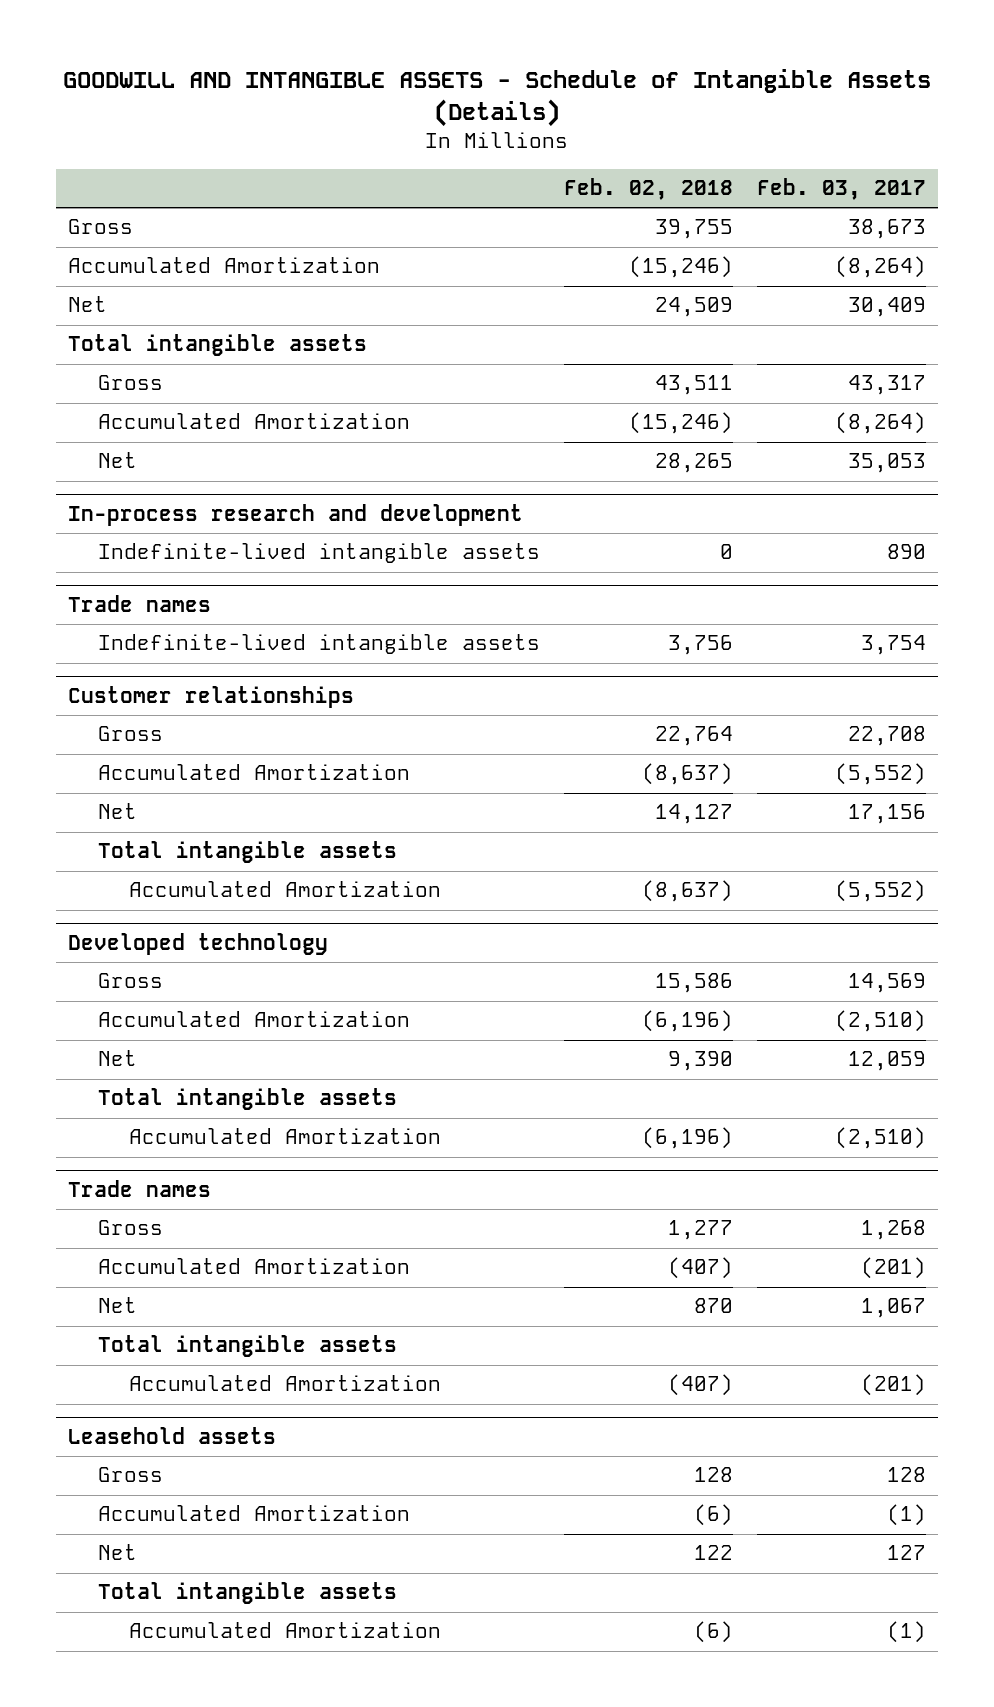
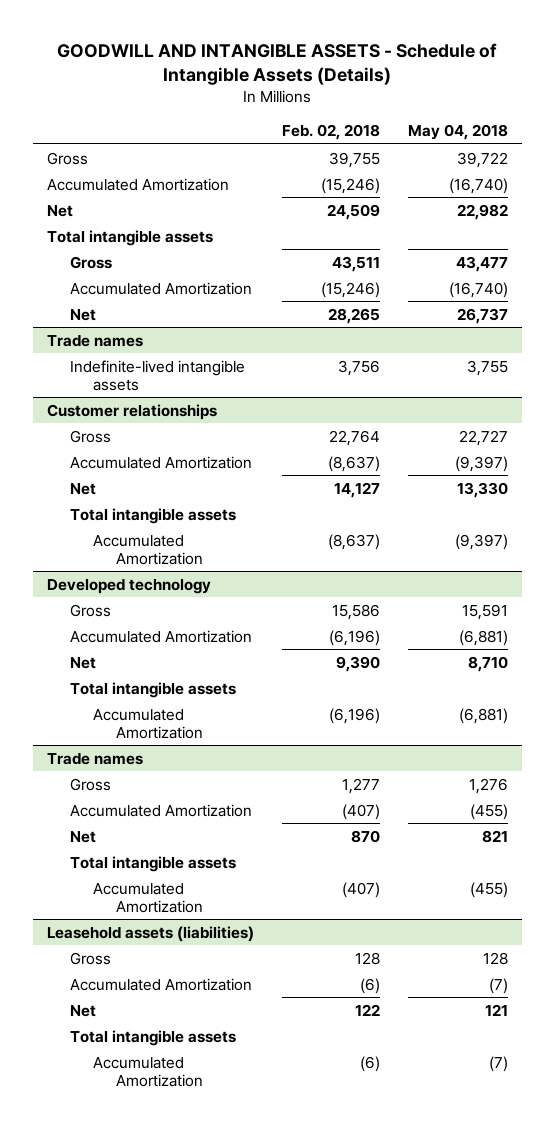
- | Feb. 02, 2018 | Feb. 03, 2017
+ | Feb. 02, 2018 | May 04, 2018
- In-process research and development
- Indefinite-lived intangible assets | 0 | 890
- Leasehold assets
+ Leasehold assets (liabilities)

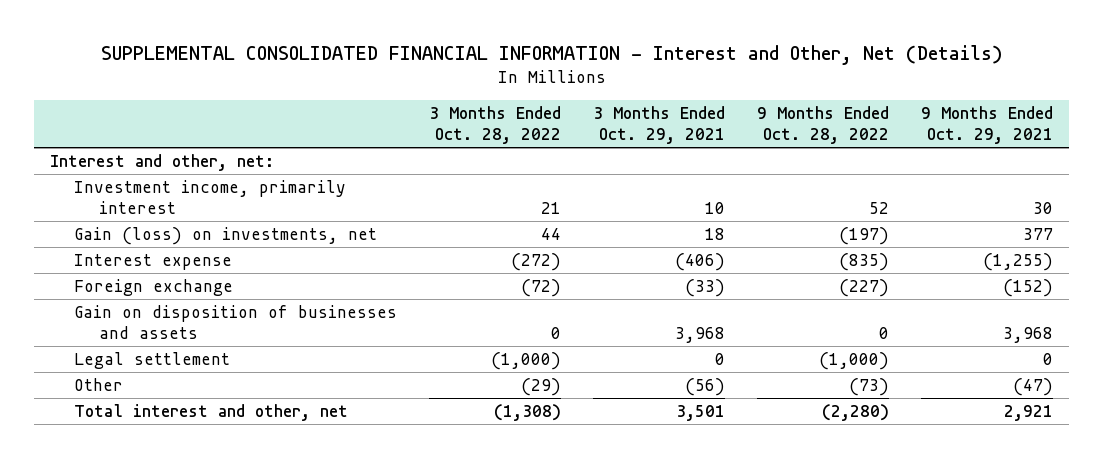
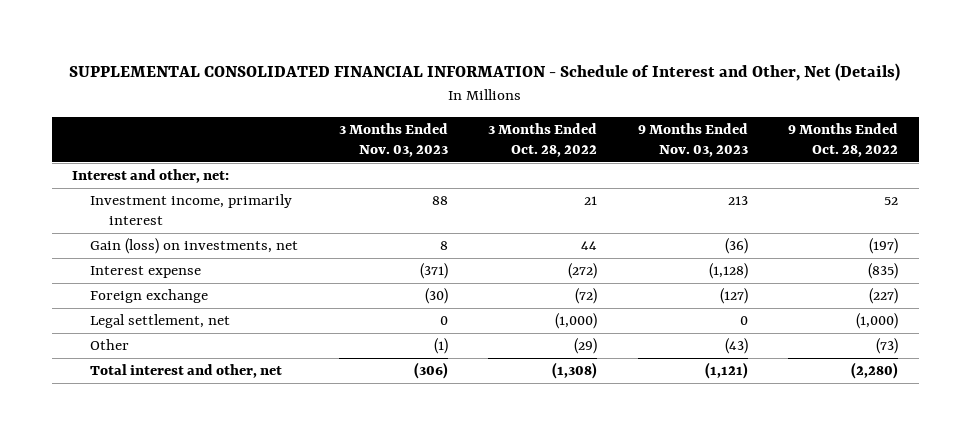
- SUPPLEMENTAL CONSOLIDATED FINANCIAL INFORMATION - Interest and Other, Net (Details)
+ SUPPLEMENTAL CONSOLIDATED FINANCIAL INFORMATION - Schedule of Interest and Other, Net (Details)
- | 3 Months Ended Oct. 28, 2022 | 3 Months Ended Oct. 29, 2021 | 9 Months Ended Oct. 28, 2022 | 9 Months Ended Oct. 29, 2021
+ | 3 Months Ended Nov. 03, 2023 | 3 Months Ended Oct. 28, 2022 | 9 Months Ended Nov. 03, 2023 | 9 Months Ended Oct. 28, 2022
- Gain on disposition of businesses and assets | 0 | 3,968 | 0 | 3,968
- Legal settlement | (1,000) | 0 | (1,000) | 0
+ Legal settlement, net | 0 | (1,000) | 0 | (1,000)

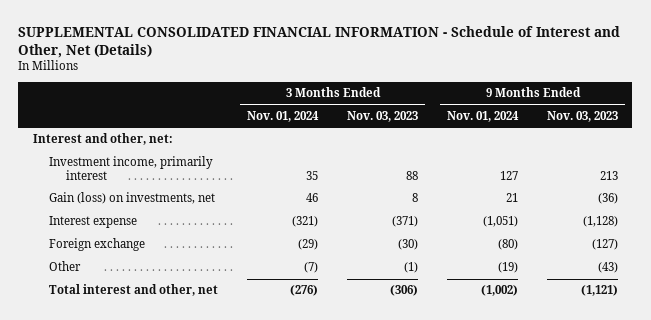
- | 3 Months Ended Nov. 03, 2023 | 3 Months Ended Oct. 28, 2022 | 9 Months Ended Nov. 03, 2023 | 9 Months Ended Oct. 28, 2022
+ | 3 Months Ended Nov. 01, 2024 | 3 Months Ended Nov. 03, 2023 | 9 Months Ended Nov. 01, 2024 | 9 Months Ended Nov. 03, 2023
- Legal settlement, net | 0 | (1,000) | 0 | (1,000)

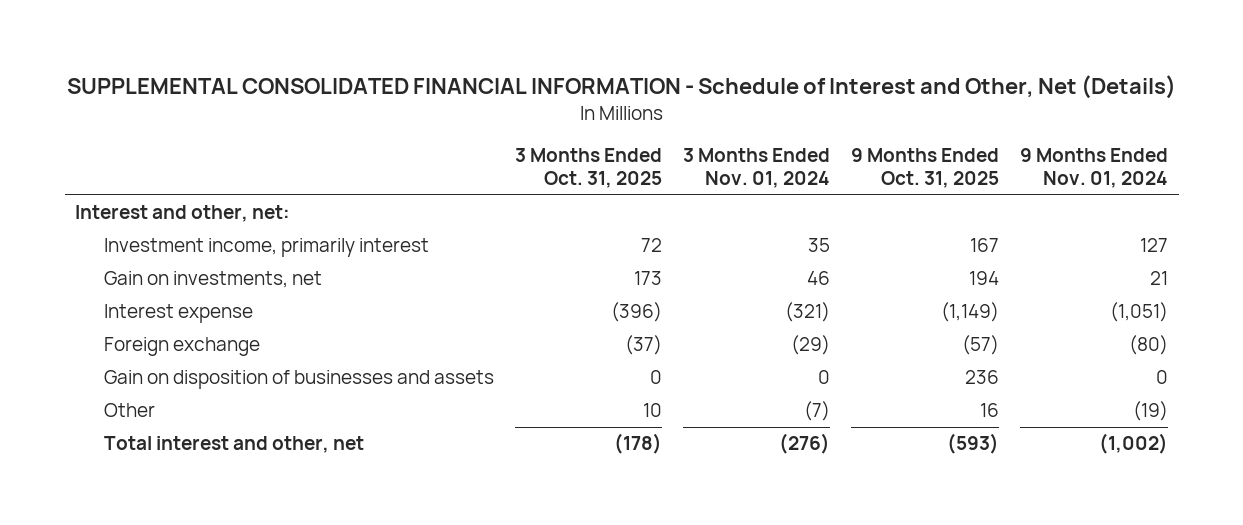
- | 3 Months Ended Nov. 01, 2024 | 3 Months Ended Nov. 03, 2023 | 9 Months Ended Nov. 01, 2024 | 9 Months Ended Nov. 03, 2023
+ | 3 Months Ended Oct. 31, 2025 | 3 Months Ended Nov. 01, 2024 | 9 Months Ended Oct. 31, 2025 | 9 Months Ended Nov. 01, 2024
- Gain (loss) on investments, net | 46 | 8 | 21 | (36)
+ Gain on investments, net | 173 | 46 | 194 | 21
+ Gain on disposition of businesses and assets | 0 | 0 | 236 | 0

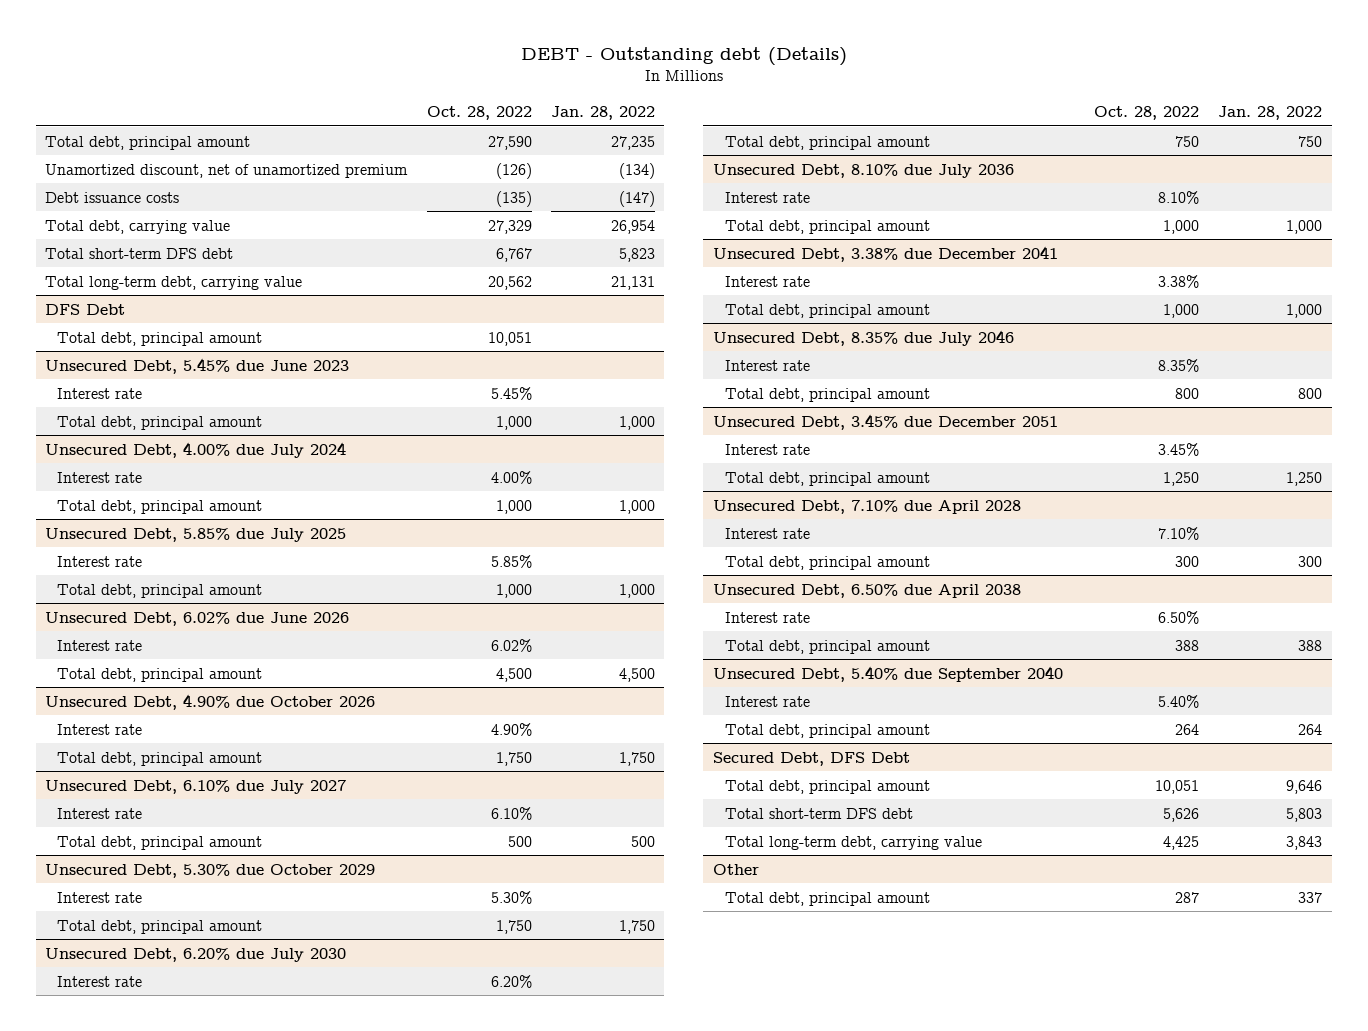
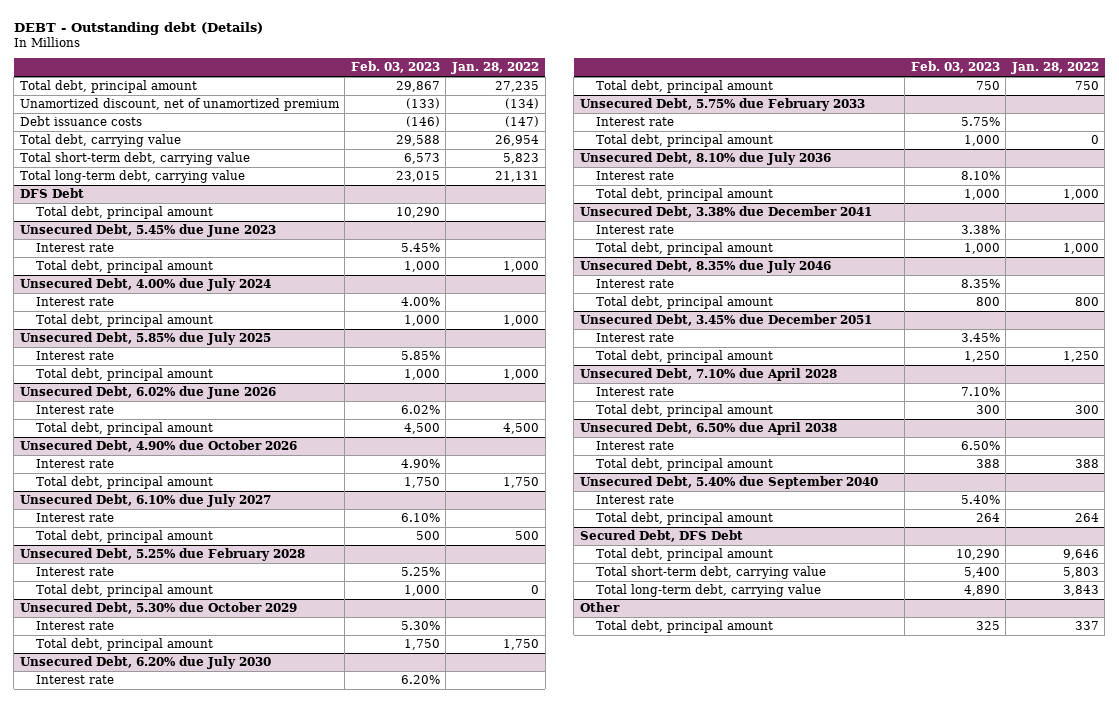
- | Oct. 28, 2022 | Jan. 28, 2022
+ | Feb. 03, 2023 | Jan. 28, 2022
- Total short-term DFS debt | 6,767 | 5,823
+ Total short-term debt, carrying value | 6,573 | 5,823
+ Unsecured Debt, 5.25% due February 2028
+ Interest rate | 5.25% |
+ Total debt, principal amount | 1,000 | 0
+ Unsecured Debt, 5.75% due February 2033
+ Interest rate | 5.75% |
+ Total debt, principal amount | 1,000 | 0
@ Secured Debt, DFS Debt
- Total short-term DFS debt | 5,626 | 5,803
+ Total short-term debt, carrying value | 5,400 | 5,803

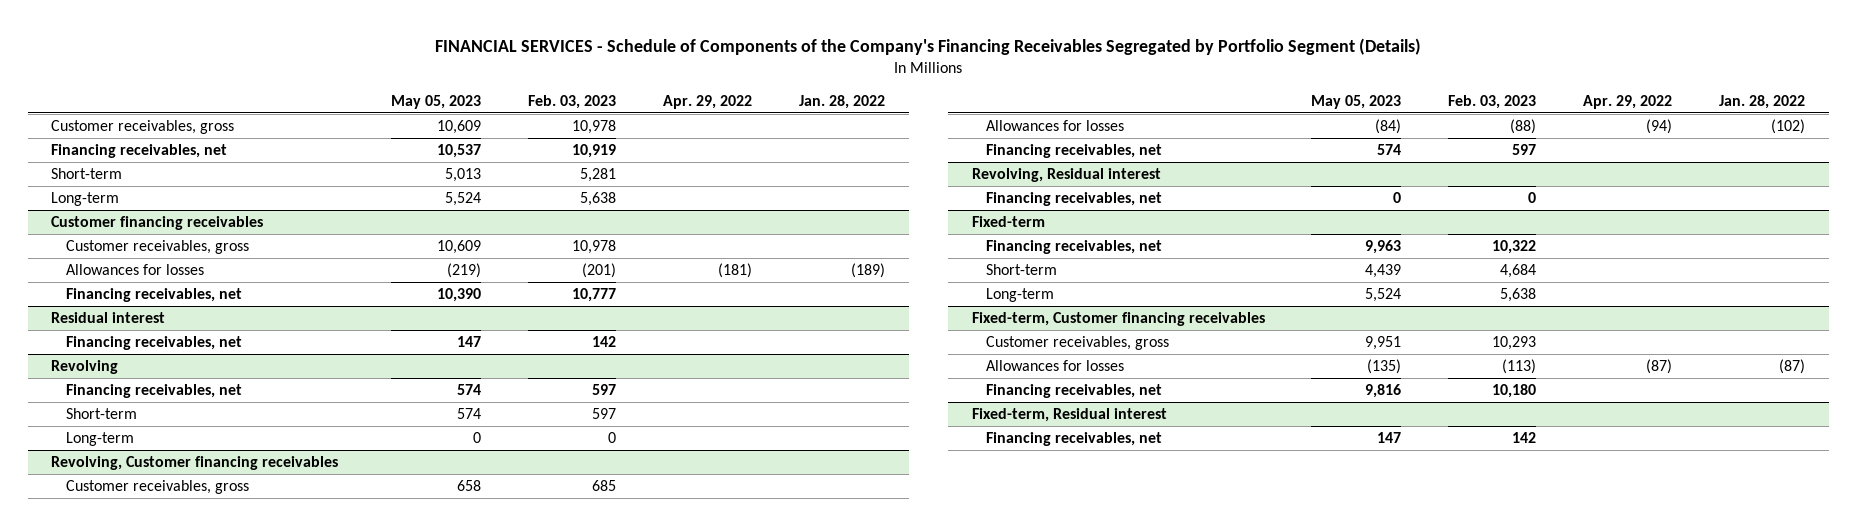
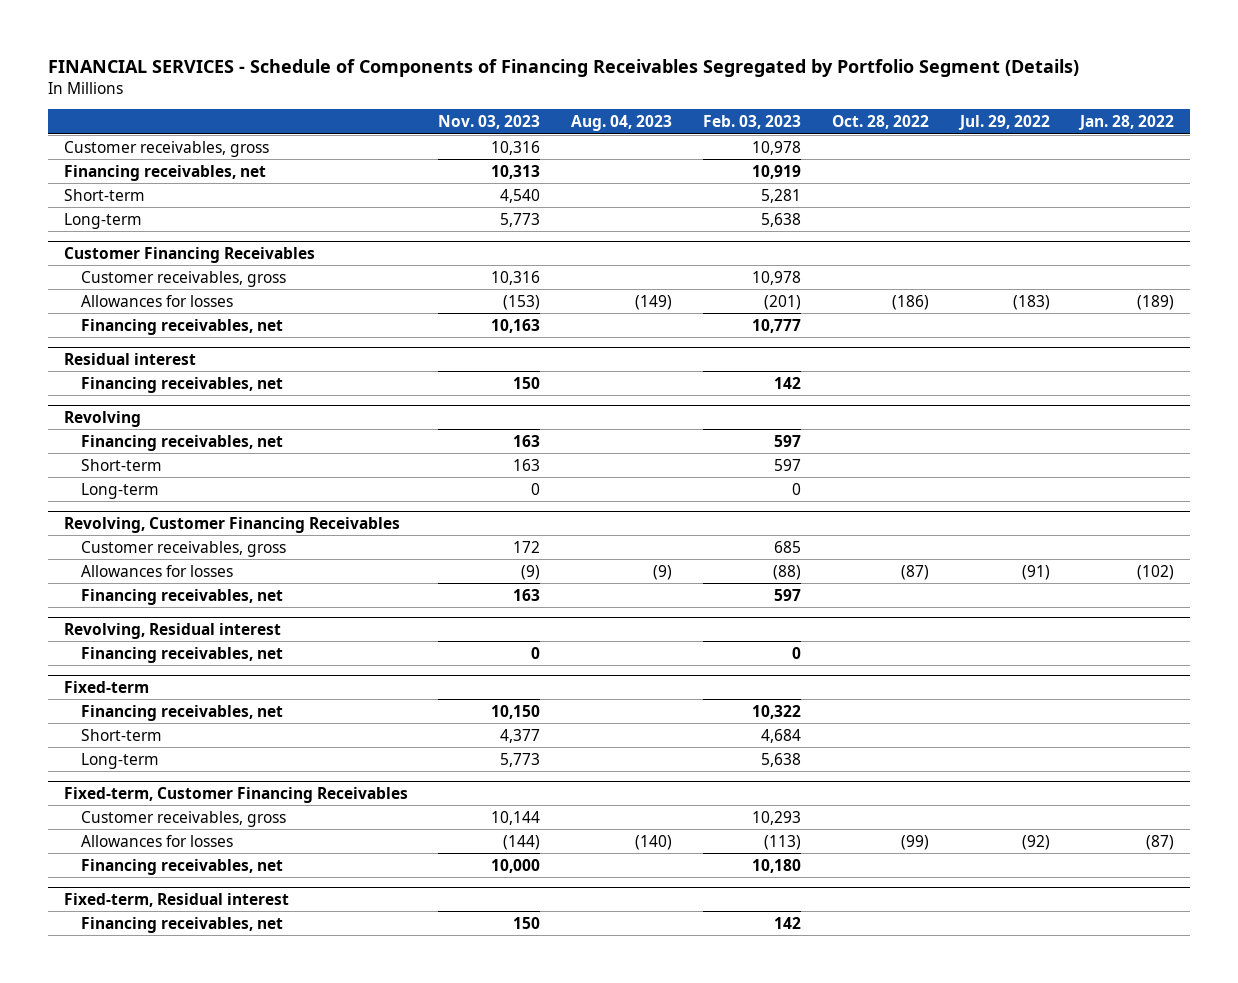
- FINANCIAL SERVICES - Schedule of Components of the Company's Financing Receivables Segregated by Portfolio Segment (Details)
+ FINANCIAL SERVICES - Schedule of Components of Financing Receivables Segregated by Portfolio Segment (Details)
- | May 05, 2023 | Feb. 03, 2023 | Apr. 29, 2022 | Jan. 28, 2022
+ | Nov. 03, 2023 | Aug. 04, 2023 | Feb. 03, 2023 | Oct. 28, 2022 | Jul. 29, 2022 | Jan. 28, 2022
- Customer financing receivables
+ Customer Financing Receivables
- Revolving, Customer financing receivables
+ Revolving, Customer Financing Receivables
- Fixed-term, Customer financing receivables
+ Fixed-term, Customer Financing Receivables

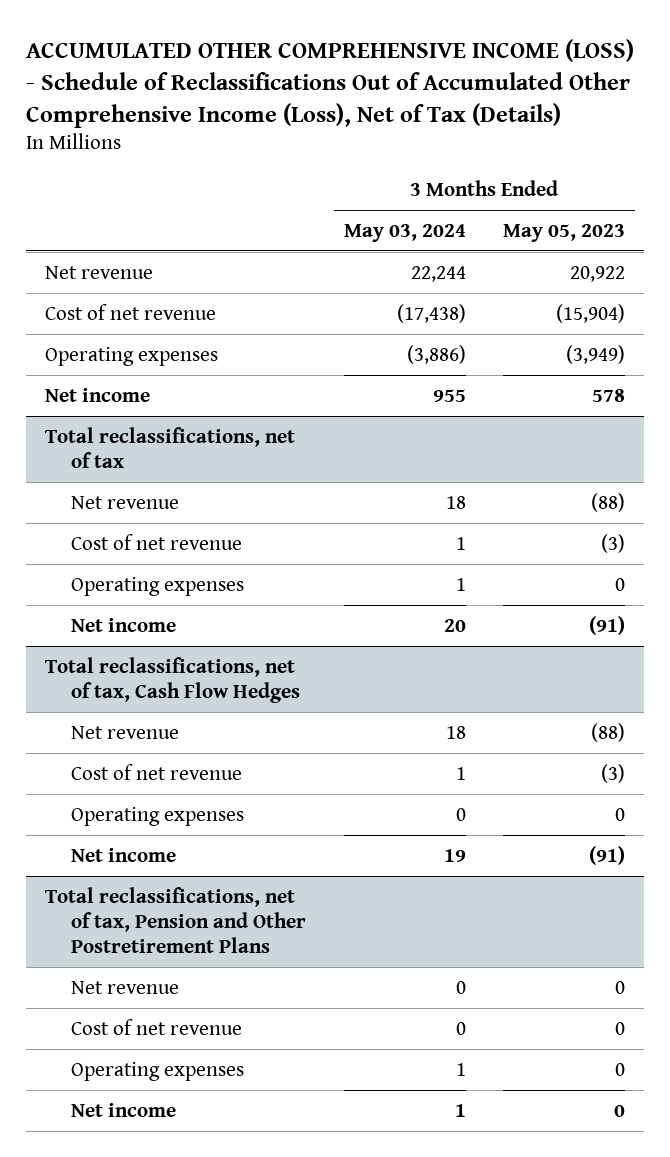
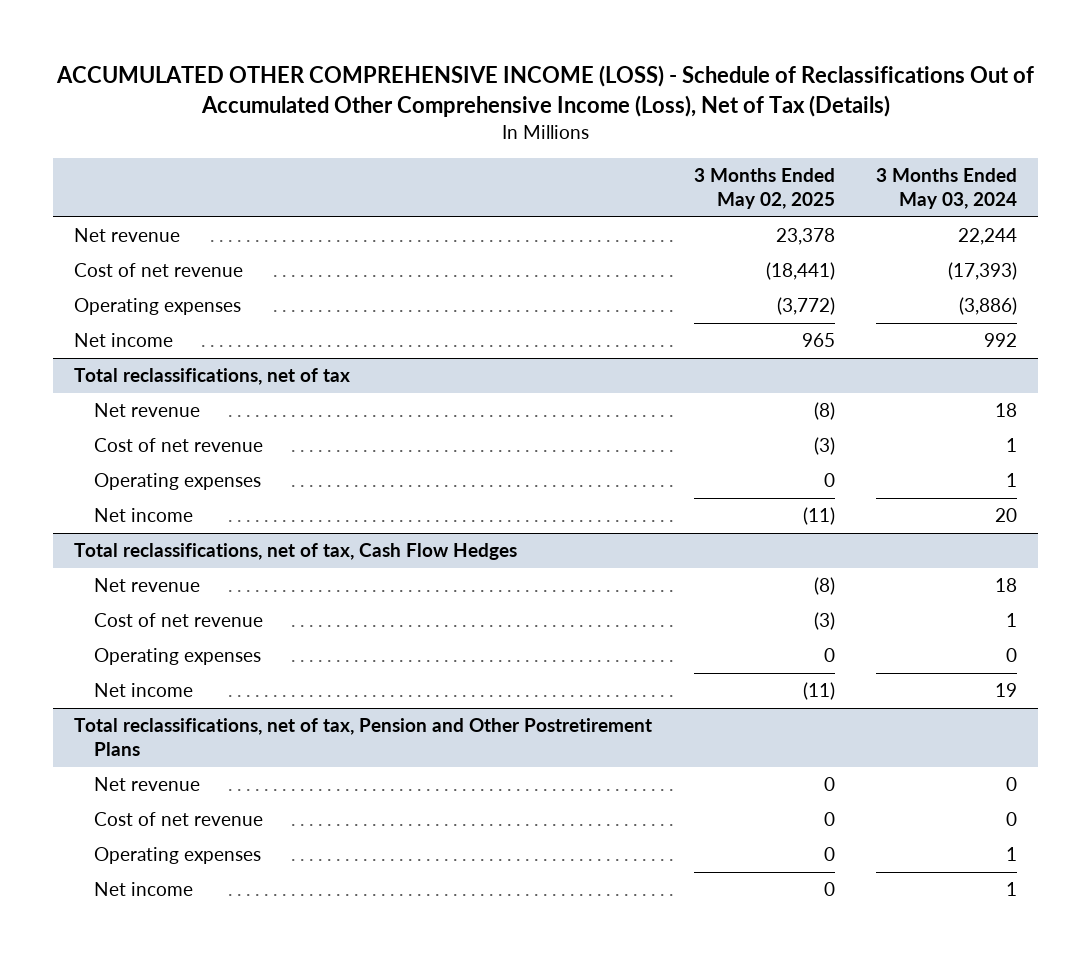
- | 3 Months Ended May 03, 2024 | 3 Months Ended May 05, 2023
+ | 3 Months Ended May 02, 2025 | 3 Months Ended May 03, 2024
- Cost of net revenue | (17,438) | (15,904)
+ Cost of net revenue | (18,441) | (17,393)
- Net income | 955 | 578
+ Net income | 965 | 992

